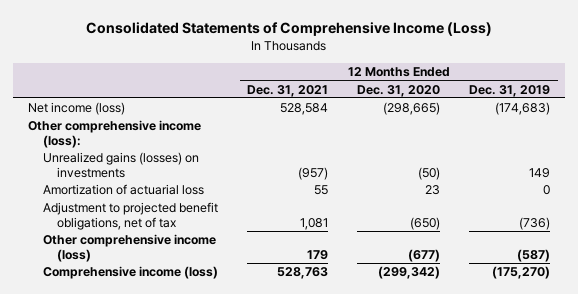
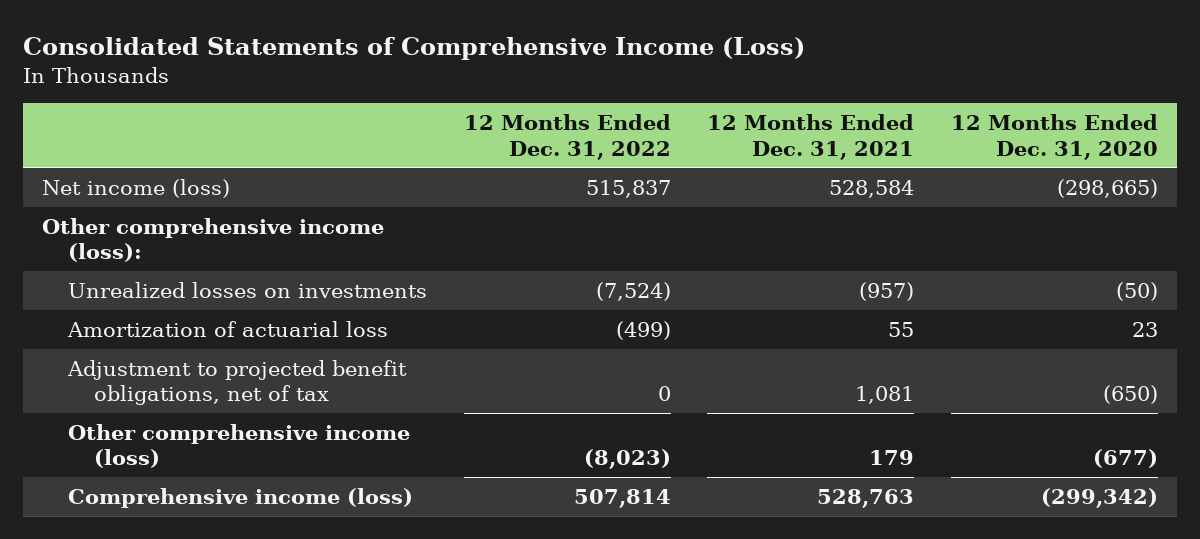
- | 12 Months Ended Dec. 31, 2021 | 12 Months Ended Dec. 31, 2020 | 12 Months Ended Dec. 31, 2019
+ | 12 Months Ended Dec. 31, 2022 | 12 Months Ended Dec. 31, 2021 | 12 Months Ended Dec. 31, 2020
- Unrealized gains (losses) on investments | (957) | (50) | 149
+ Unrealized losses on investments | (7,524) | (957) | (50)

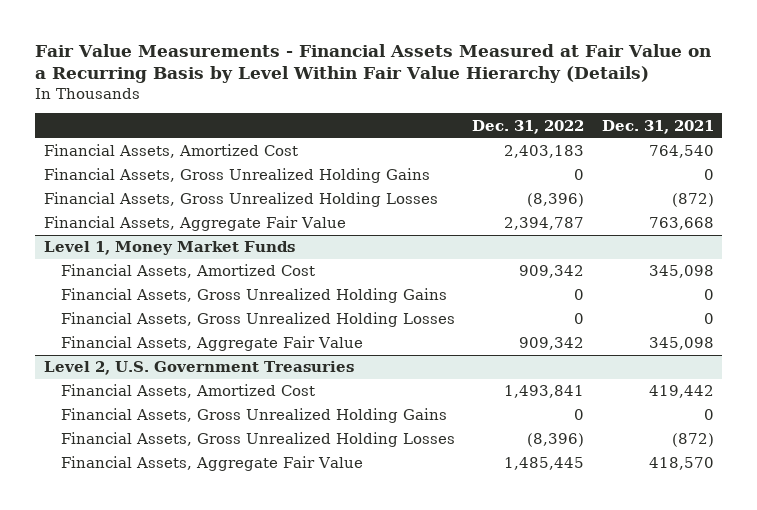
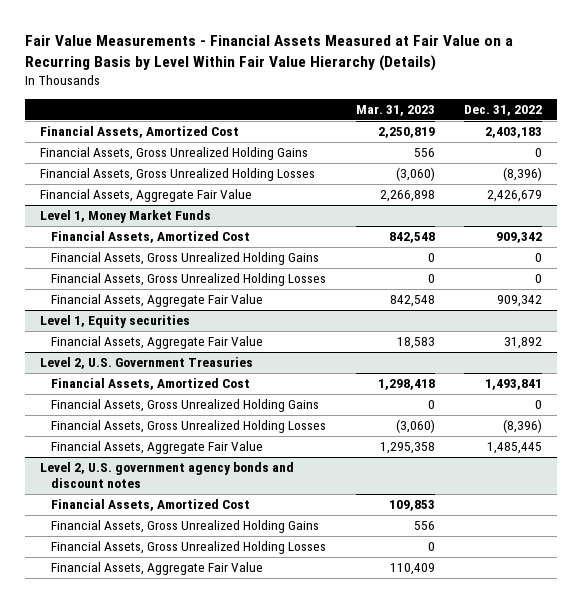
- | Dec. 31, 2022 | Dec. 31, 2021
+ | Mar. 31, 2023 | Dec. 31, 2022
- Financial Assets, Aggregate Fair Value | 2,394,787 | 763,668
+ Financial Assets, Aggregate Fair Value | 2,266,898 | 2,426,679
+ Level 1, Equity securities
+ Financial Assets, Aggregate Fair Value | 18,583 | 31,892
+ Level 2, U.S. government agency bonds and discount notes
+ Financial Assets, Amortized Cost | 109,853 |
+ Financial Assets, Gross Unrealized Holding Gains | 556 |
+ Financial Assets, Gross Unrealized Holding Losses | 0 |
+ Financial Assets, Aggregate Fair Value | 110,409 |

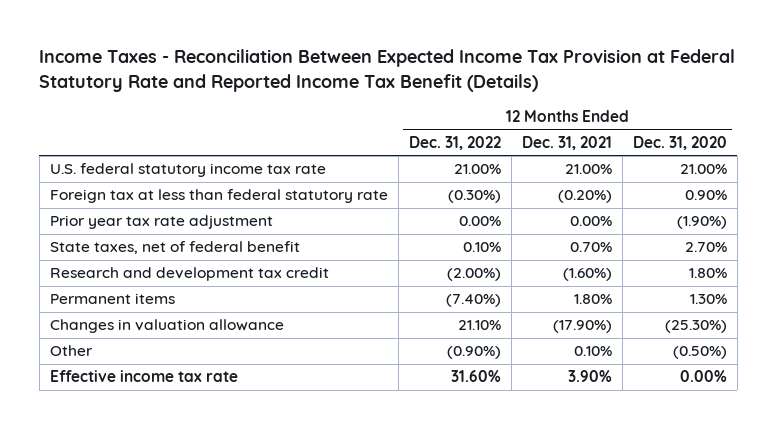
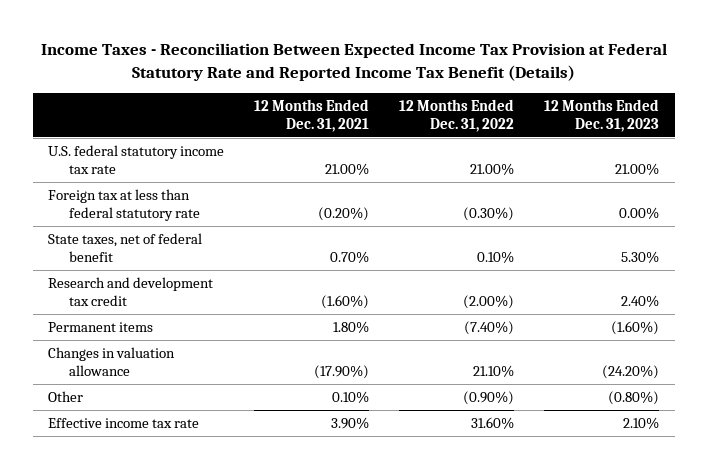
- | 12 Months Ended Dec. 31, 2022 | 12 Months Ended Dec. 31, 2021 | 12 Months Ended Dec. 31, 2020
+ | 12 Months Ended Dec. 31, 2021 | 12 Months Ended Dec. 31, 2022 | 12 Months Ended Dec. 31, 2023
- Prior year tax rate adjustment | 0.00% | 0.00% | (1.90%)

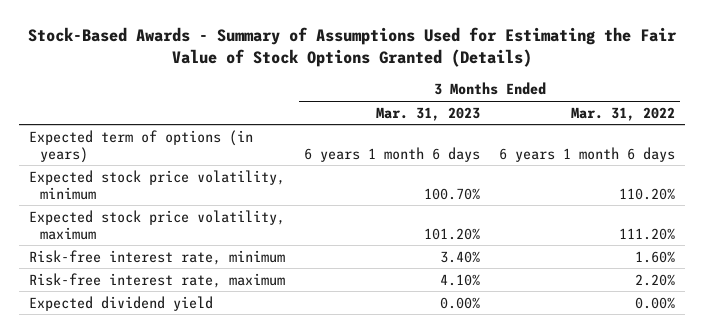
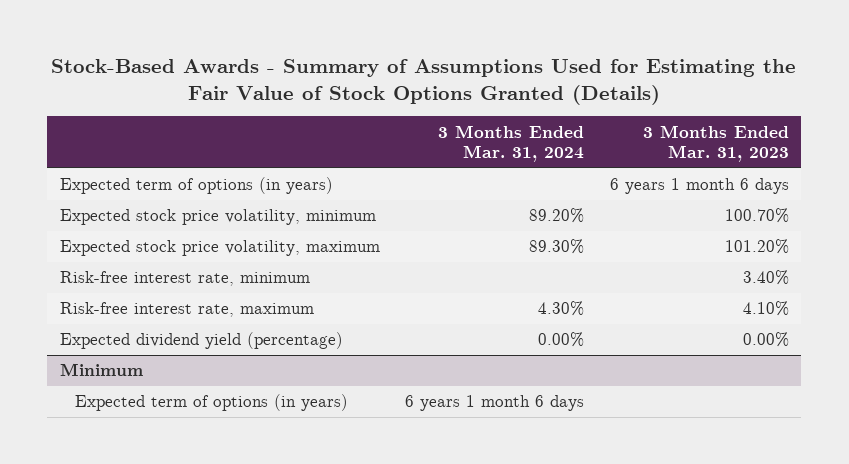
- | 3 Months Ended Mar. 31, 2023 | 3 Months Ended Mar. 31, 2022
+ | 3 Months Ended Mar. 31, 2024 | 3 Months Ended Mar. 31, 2023
- Expected dividend yield | 0.00% | 0.00%
+ Expected dividend yield (percentage) | 0.00% | 0.00%
+ Minimum
+ Expected term of options (in years) | 6 years 1 month 6 days |

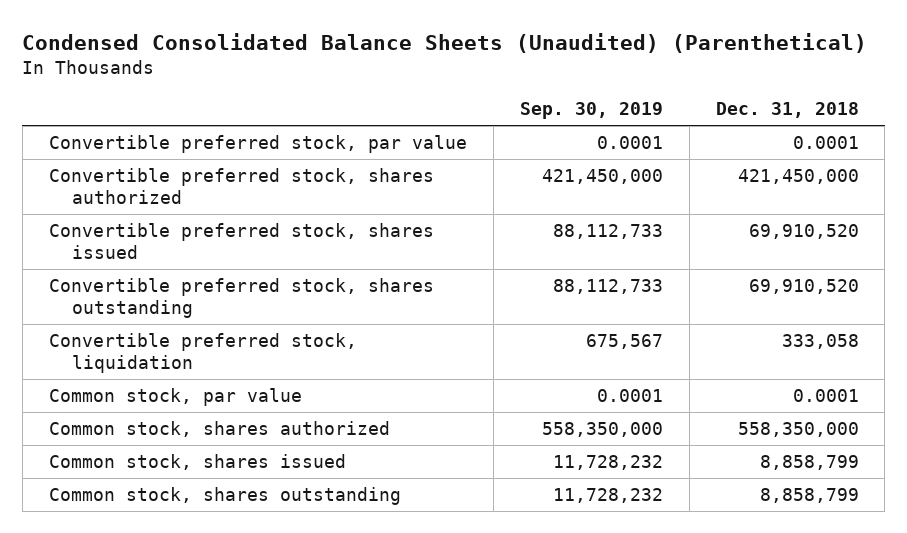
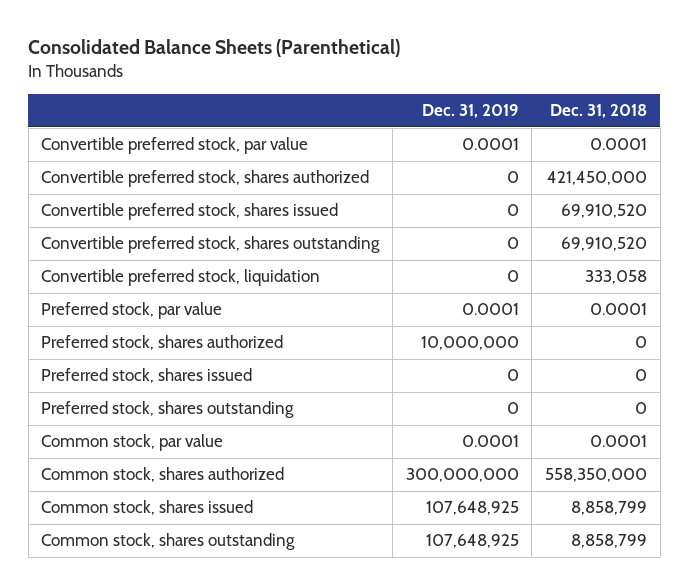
- Condensed Consolidated Balance Sheets (Unaudited) (Parenthetical)
+ Consolidated Balance Sheets (Parenthetical)
- | Sep. 30, 2019 | Dec. 31, 2018
+ | Dec. 31, 2019 | Dec. 31, 2018
+ Preferred stock, par value | 0.0001 | 0.0001
+ Preferred stock, shares authorized | 10,000,000 | 0
+ Preferred stock, shares issued | 0 | 0
+ Preferred stock, shares outstanding | 0 | 0

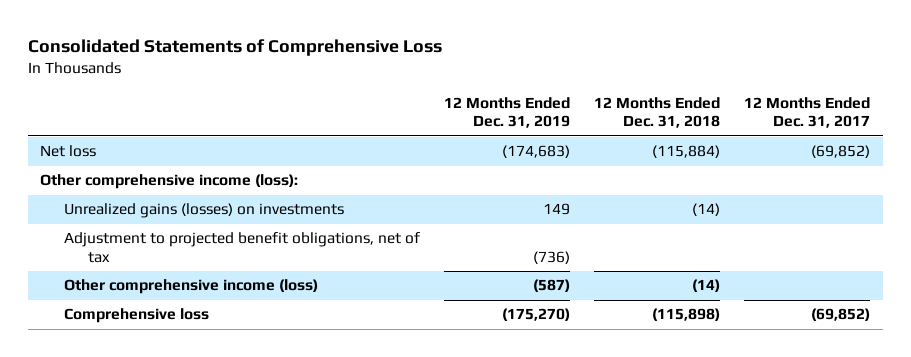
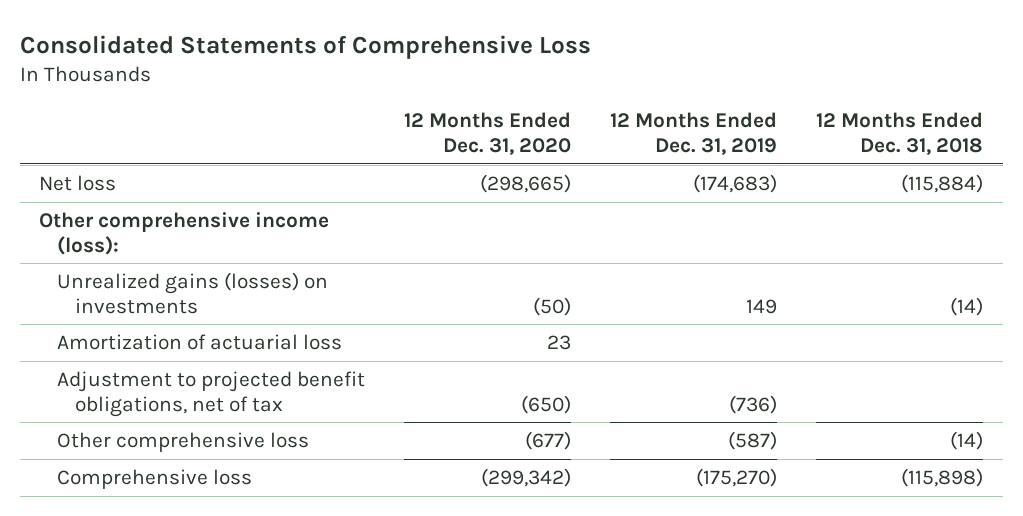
- | 12 Months Ended Dec. 31, 2019 | 12 Months Ended Dec. 31, 2018 | 12 Months Ended Dec. 31, 2017
+ | 12 Months Ended Dec. 31, 2020 | 12 Months Ended Dec. 31, 2019 | 12 Months Ended Dec. 31, 2018
+ Amortization of actuarial loss | 23 | |
- Other comprehensive income (loss) | (587) | (14) |
+ Other comprehensive loss | (677) | (587) | (14)

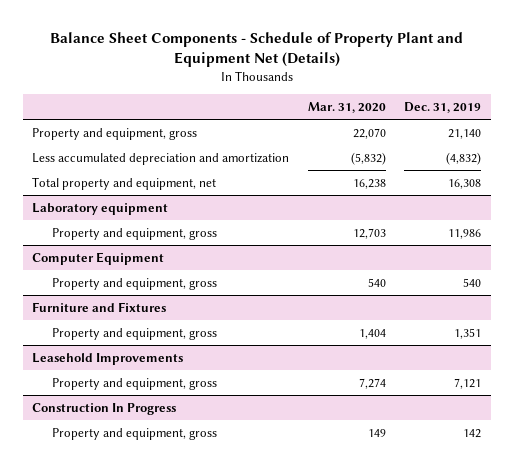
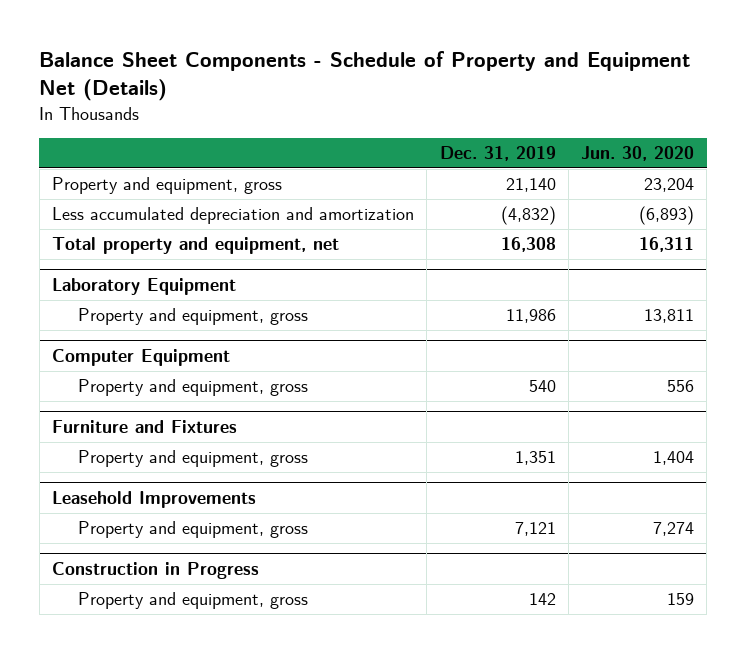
- Balance Sheet Components - Schedule of Property Plant and Equipment Net (Details)
+ Balance Sheet Components - Schedule of Property and Equipment Net (Details)
- | Mar. 31, 2020 | Dec. 31, 2019
+ | Dec. 31, 2019 | Jun. 30, 2020
- Laboratory equipment
+ Laboratory Equipment
- Construction In Progress
+ Construction in Progress

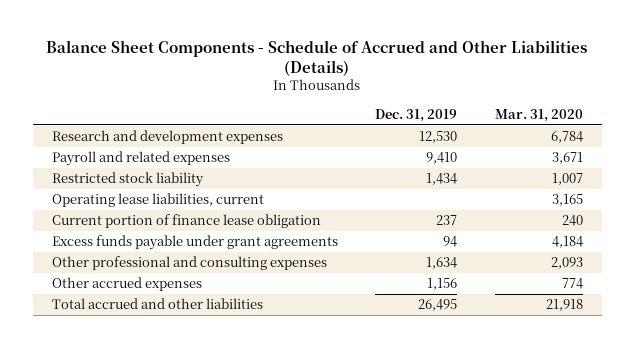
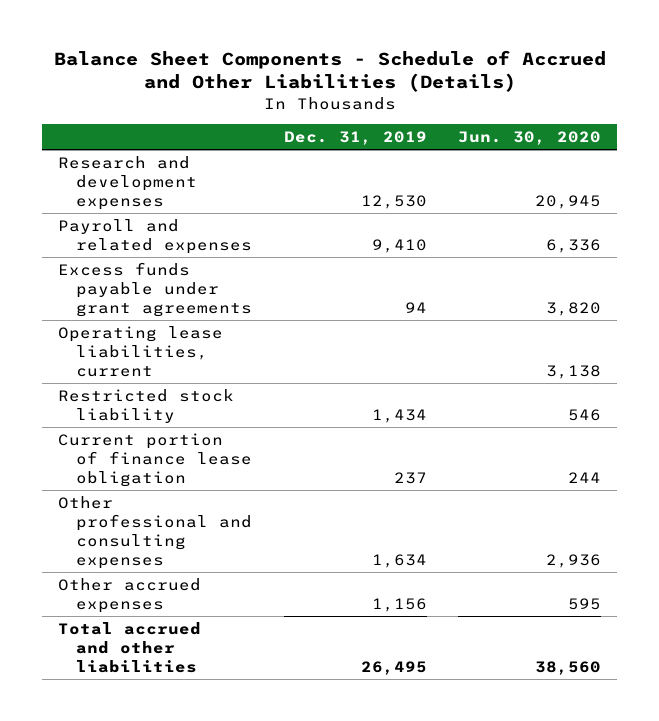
- | Dec. 31, 2019 | Mar. 31, 2020
+ | Dec. 31, 2019 | Jun. 30, 2020
moved up: Excess funds payable under grant agreements | 94 | 3,820
moved down: Restricted stock liability | 1,434 | 546

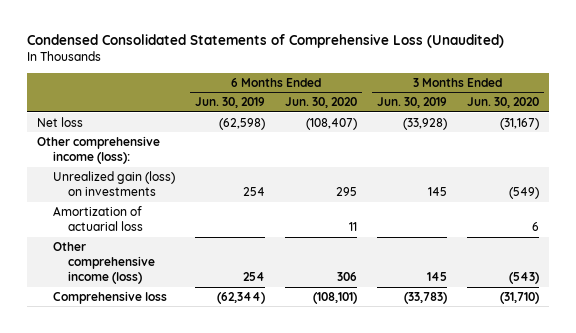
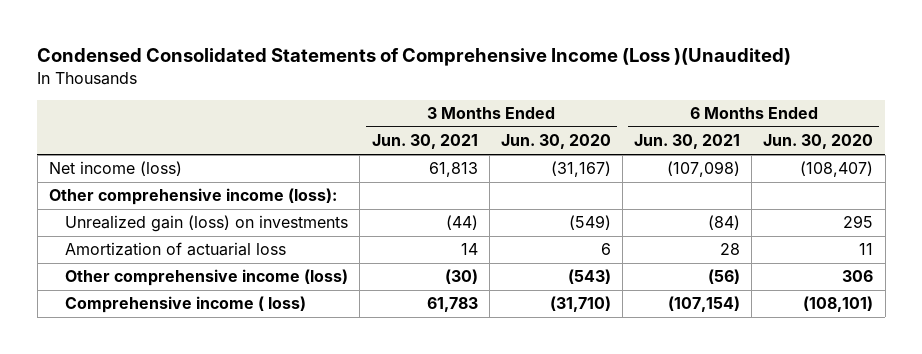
- Condensed Consolidated Statements of Comprehensive Loss (Unaudited)
+ Condensed Consolidated Statements of Comprehensive Income (Loss )(Unaudited)
- | 6 Months Ended Jun. 30, 2019 | 6 Months Ended Jun. 30, 2020 | 3 Months Ended Jun. 30, 2019 | 3 Months Ended Jun. 30, 2020
+ | 3 Months Ended Jun. 30, 2021 | 3 Months Ended Jun. 30, 2020 | 6 Months Ended Jun. 30, 2021 | 6 Months Ended Jun. 30, 2020
- Net loss | (62,598) | (108,407) | (33,928) | (31,167)
+ Net income (loss) | 61,813 | (31,167) | (107,098) | (108,407)
- Comprehensive loss | (62,344) | (108,101) | (33,783) | (31,710)
+ Comprehensive income ( loss) | 61,783 | (31,710) | (107,154) | (108,101)

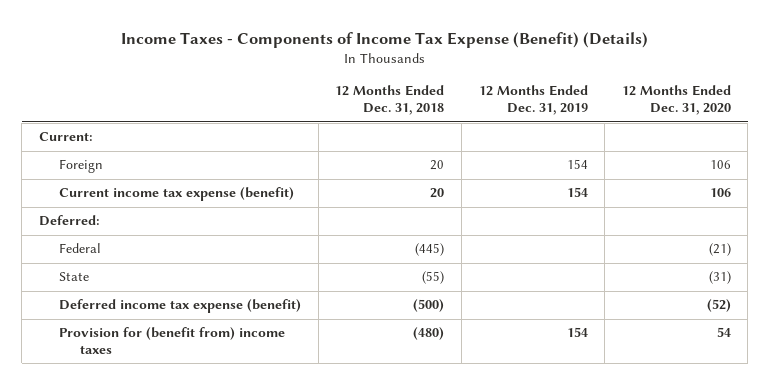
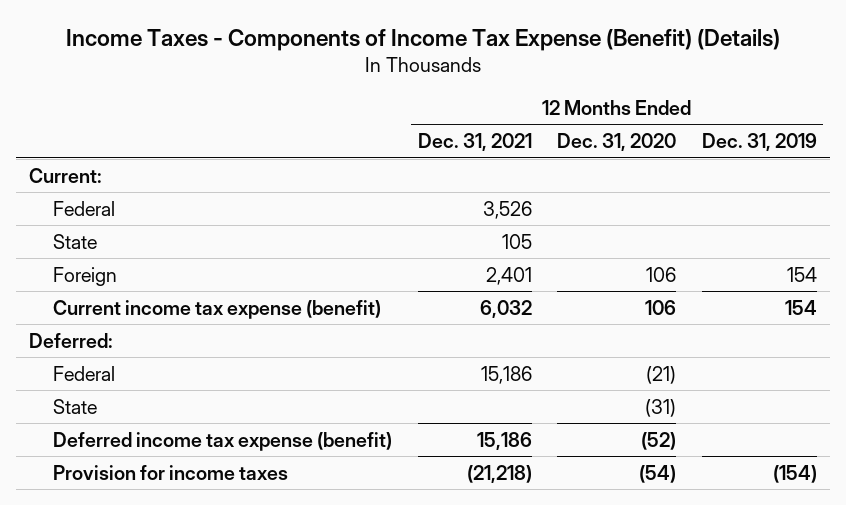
- | 12 Months Ended Dec. 31, 2018 | 12 Months Ended Dec. 31, 2019 | 12 Months Ended Dec. 31, 2020
+ | 12 Months Ended Dec. 31, 2021 | 12 Months Ended Dec. 31, 2020 | 12 Months Ended Dec. 31, 2019
+ Federal | 3,526 | |
+ State | 105 | |
- Provision for (benefit from) income taxes | (480) | 154 | 54
+ Provision for income taxes | (21,218) | (54) | (154)

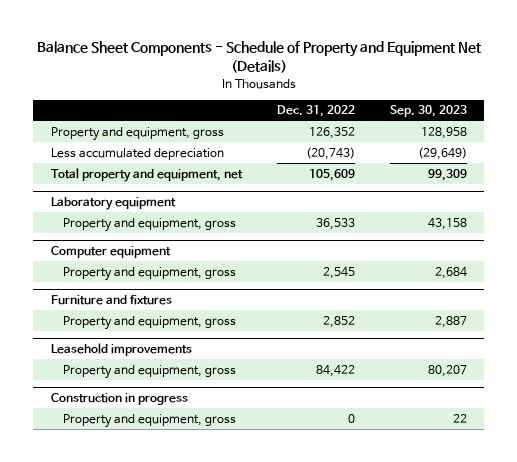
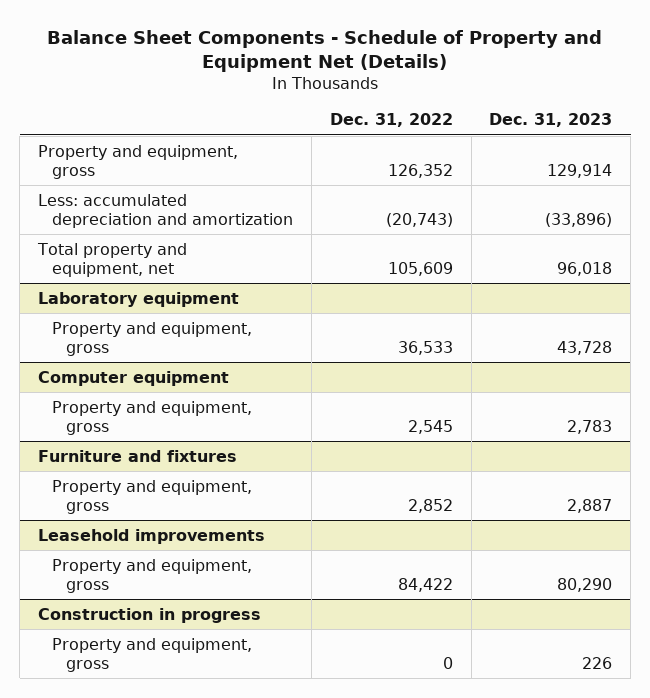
- | Dec. 31, 2022 | Sep. 30, 2023
+ | Dec. 31, 2022 | Dec. 31, 2023
- Less accumulated depreciation | (20,743) | (29,649)
+ Less: accumulated depreciation and amortization | (20,743) | (33,896)

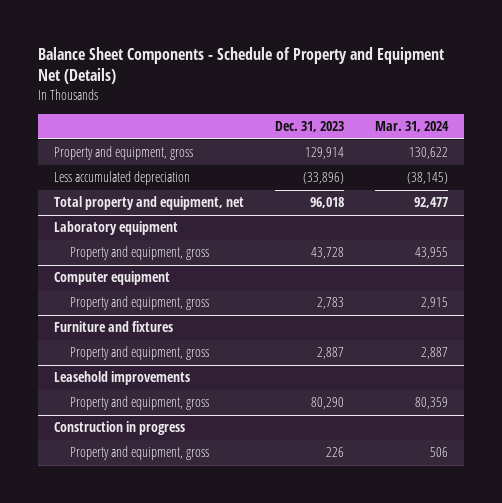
- | Dec. 31, 2022 | Dec. 31, 2023
+ | Dec. 31, 2023 | Mar. 31, 2024
- Less: accumulated depreciation and amortization | (20,743) | (33,896)
+ Less accumulated depreciation | (33,896) | (38,145)

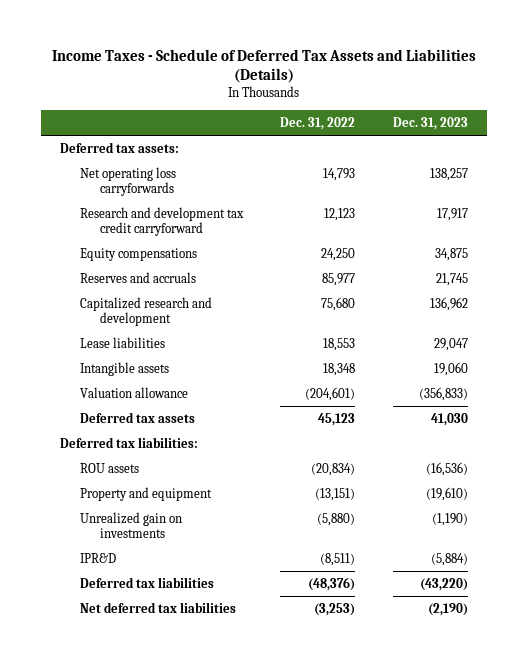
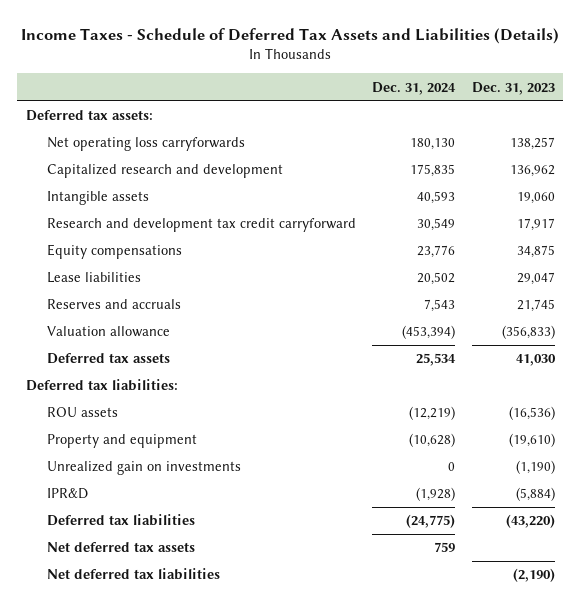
- | Dec. 31, 2022 | Dec. 31, 2023
+ | Dec. 31, 2024 | Dec. 31, 2023
moved up: Capitalized research and development | 175,835 | 136,962
moved up: Intangible assets | 40,593 | 19,060
moved down: Reserves and accruals | 7,543 | 21,745
+ Net deferred tax assets | 759 |

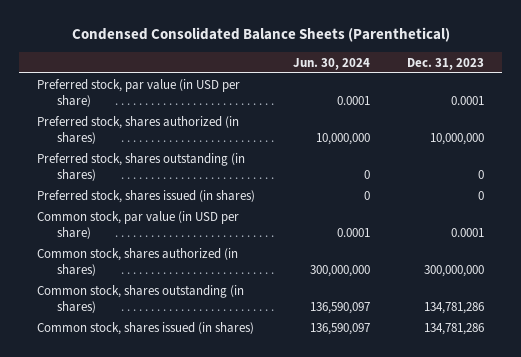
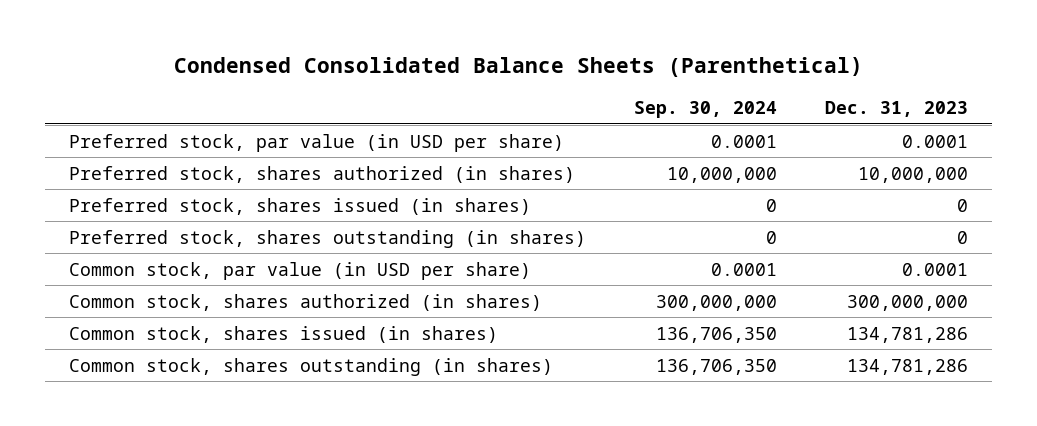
- | Jun. 30, 2024 | Dec. 31, 2023
+ | Sep. 30, 2024 | Dec. 31, 2023
moved down: Preferred stock, shares outstanding (in shares) | 0 | 0
moved down: Common stock, shares outstanding (in shares) | 136,706,350 | 134,781,286

